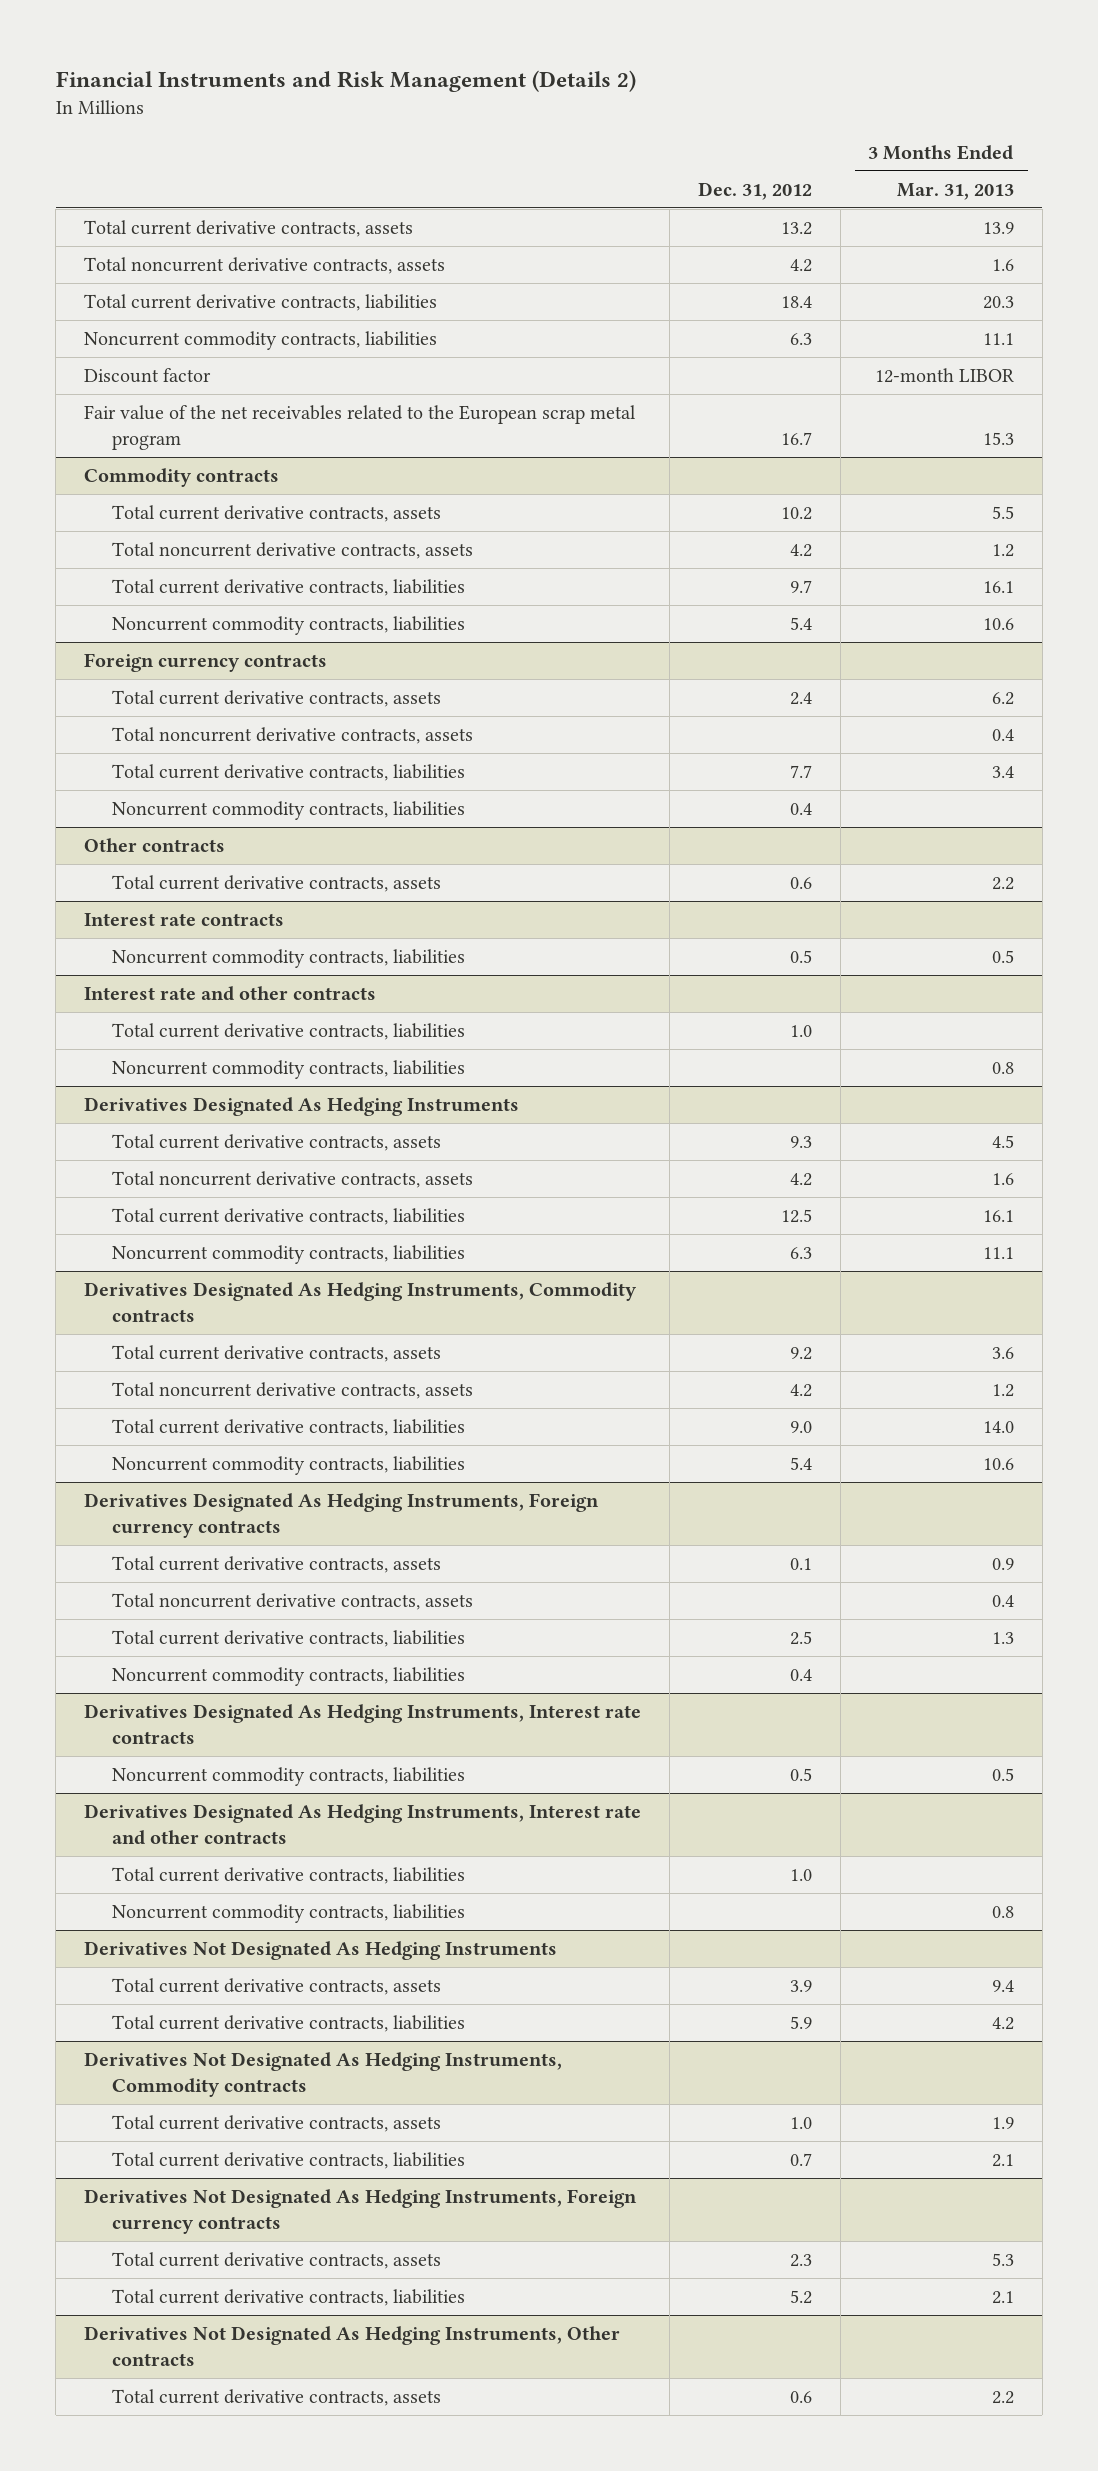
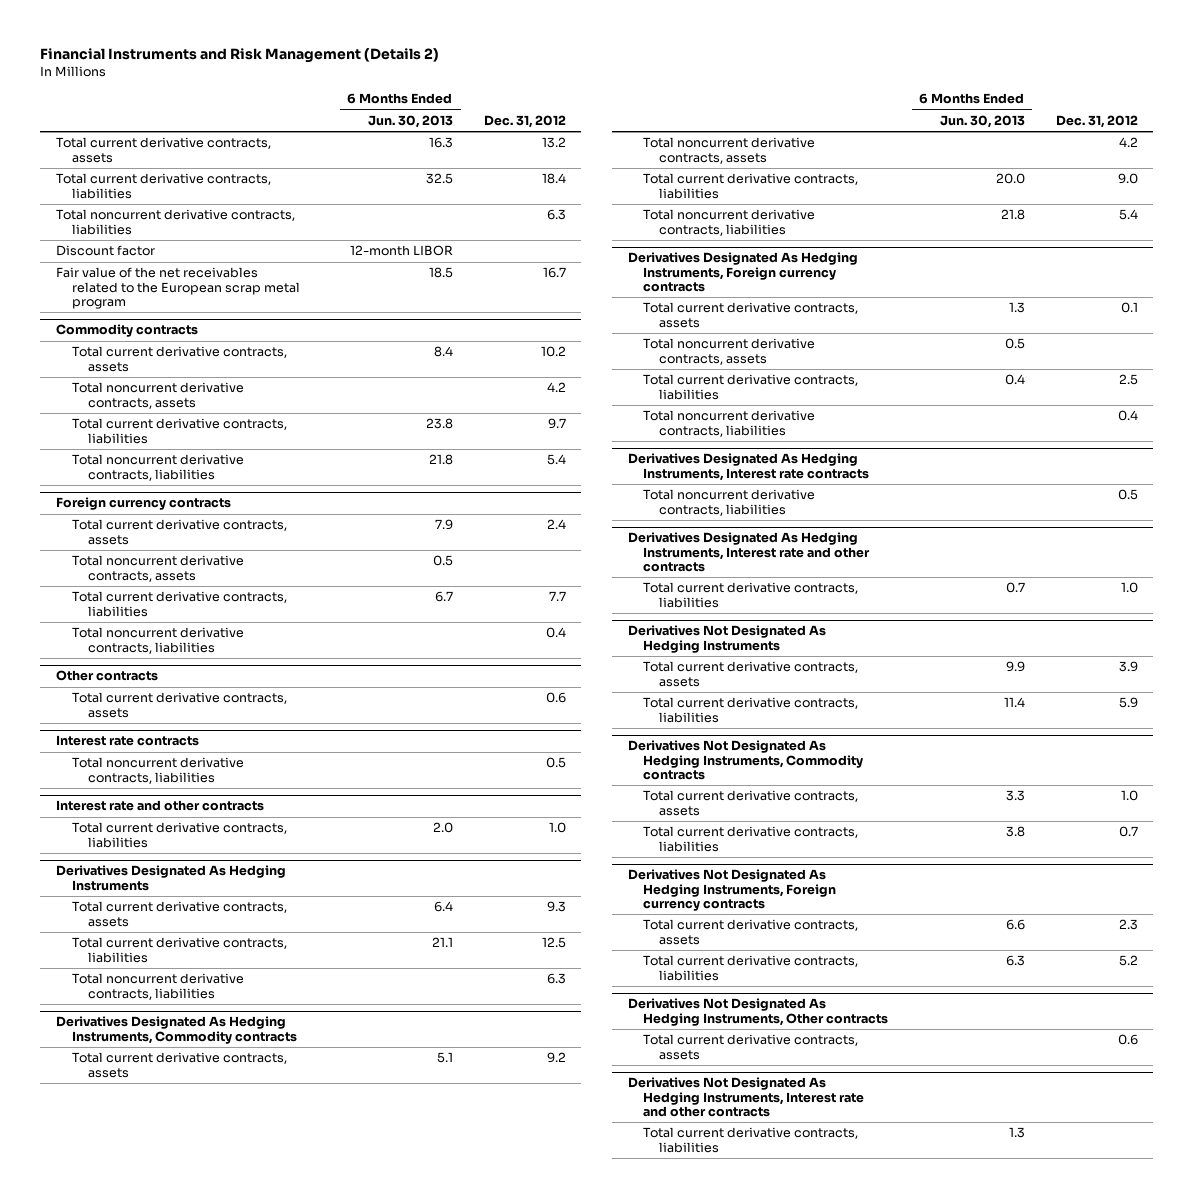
- | Dec. 31, 2012 | 3 Months Ended Mar. 31, 2013
+ | 6 Months Ended Jun. 30, 2013 | Dec. 31, 2012
- Total noncurrent derivative contracts, assets | 4.2 | 1.6
- Noncurrent commodity contracts, liabilities | 6.3 | 11.1
+ Total noncurrent derivative contracts, liabilities | | 6.3
@ Commodity contracts
- Noncurrent commodity contracts, liabilities | 5.4 | 10.6
+ Total noncurrent derivative contracts, liabilities | 21.8 | 5.4
@ Foreign currency contracts
- Noncurrent commodity contracts, liabilities | 0.4 |
+ Total noncurrent derivative contracts, liabilities | | 0.4
@ Interest rate contracts
- Noncurrent commodity contracts, liabilities | 0.5 | 0.5
+ Total noncurrent derivative contracts, liabilities | | 0.5
@ Interest rate and other contracts
- Noncurrent commodity contracts, liabilities | | 0.8
@ Derivatives Designated As Hedging Instruments
- Total noncurrent derivative contracts, assets | 4.2 | 1.6
- Noncurrent commodity contracts, liabilities | 6.3 | 11.1
+ Total noncurrent derivative contracts, liabilities | | 6.3
@ Derivatives Designated As Hedging Instruments, Commodity contracts
- Noncurrent commodity contracts, liabilities | 5.4 | 10.6
+ Total noncurrent derivative contracts, liabilities | 21.8 | 5.4
@ Derivatives Designated As Hedging Instruments, Foreign currency contracts
- Noncurrent commodity contracts, liabilities | 0.4 |
+ Total noncurrent derivative contracts, liabilities | | 0.4
@ Derivatives Designated As Hedging Instruments, Interest rate contracts
- Noncurrent commodity contracts, liabilities | 0.5 | 0.5
+ Total noncurrent derivative contracts, liabilities | | 0.5
@ Derivatives Designated As Hedging Instruments, Interest rate and other contracts
- Noncurrent commodity contracts, liabilities | | 0.8
+ Derivatives Not Designated As Hedging Instruments, Interest rate and other contracts
+ Total current derivative contracts, liabilities | 1.3 |

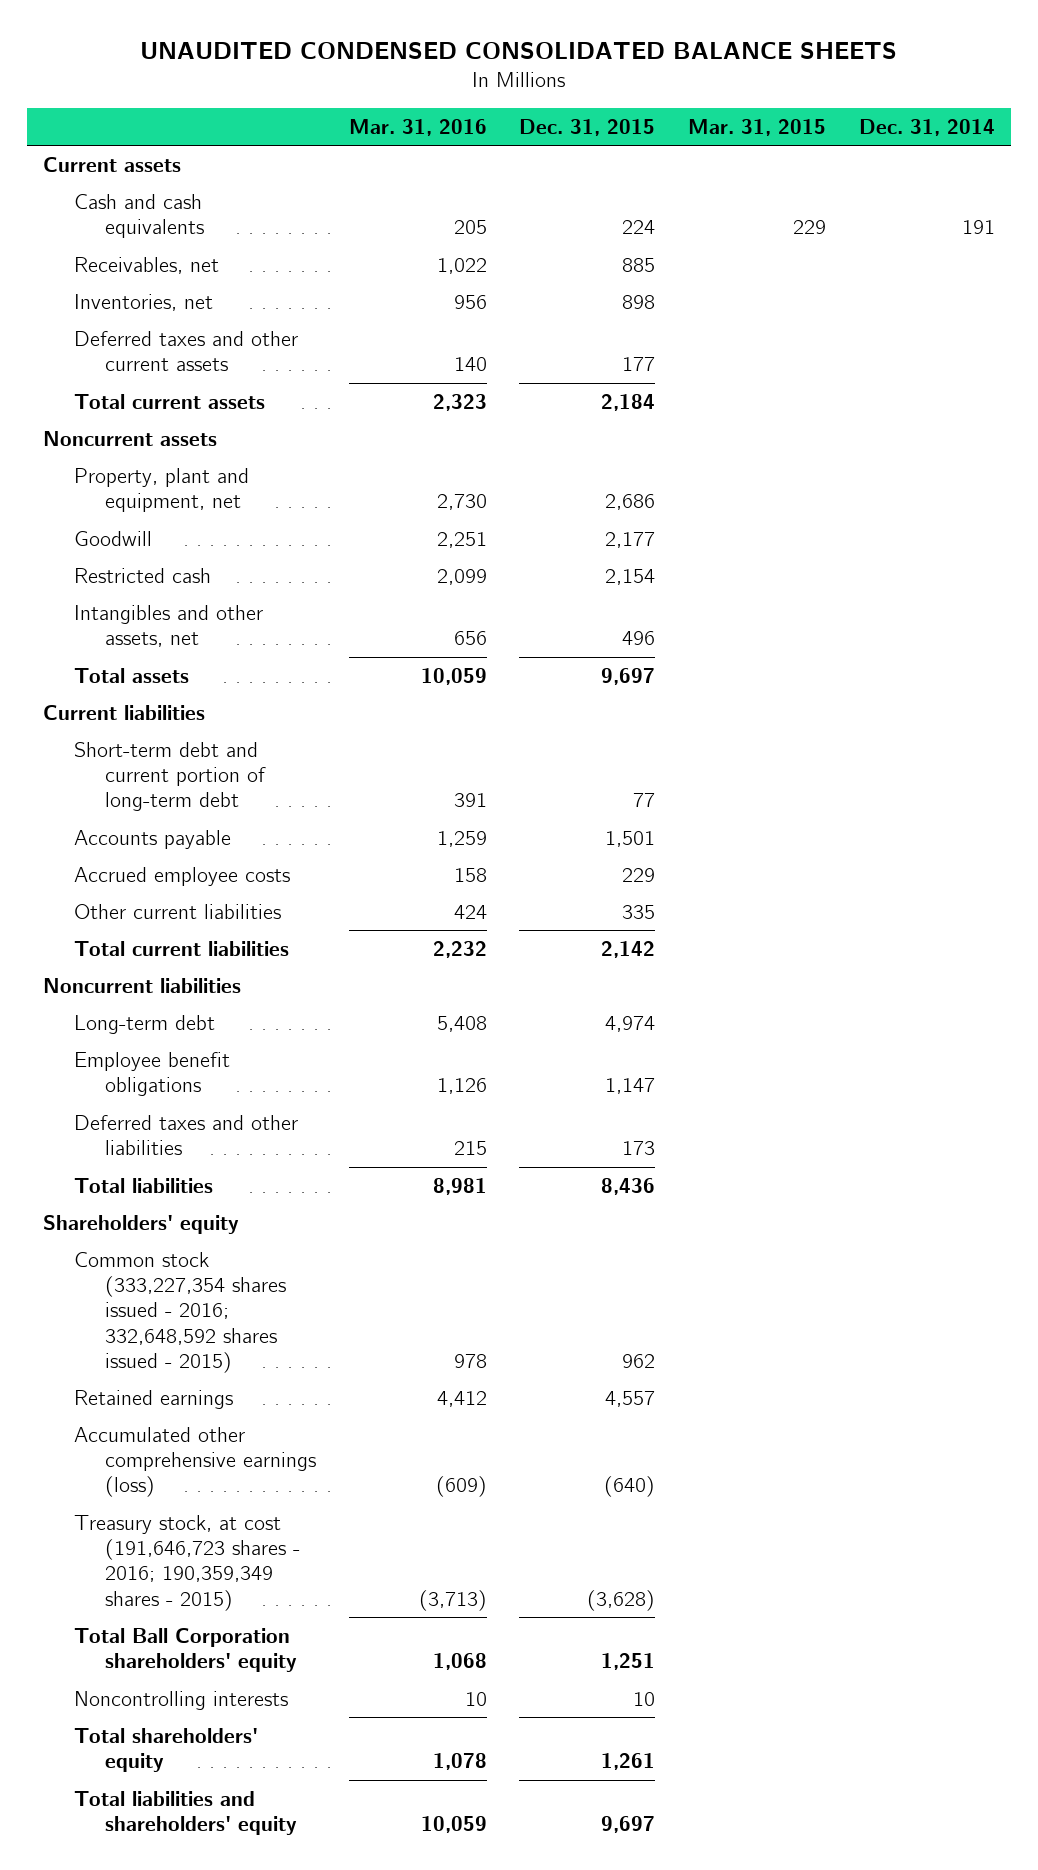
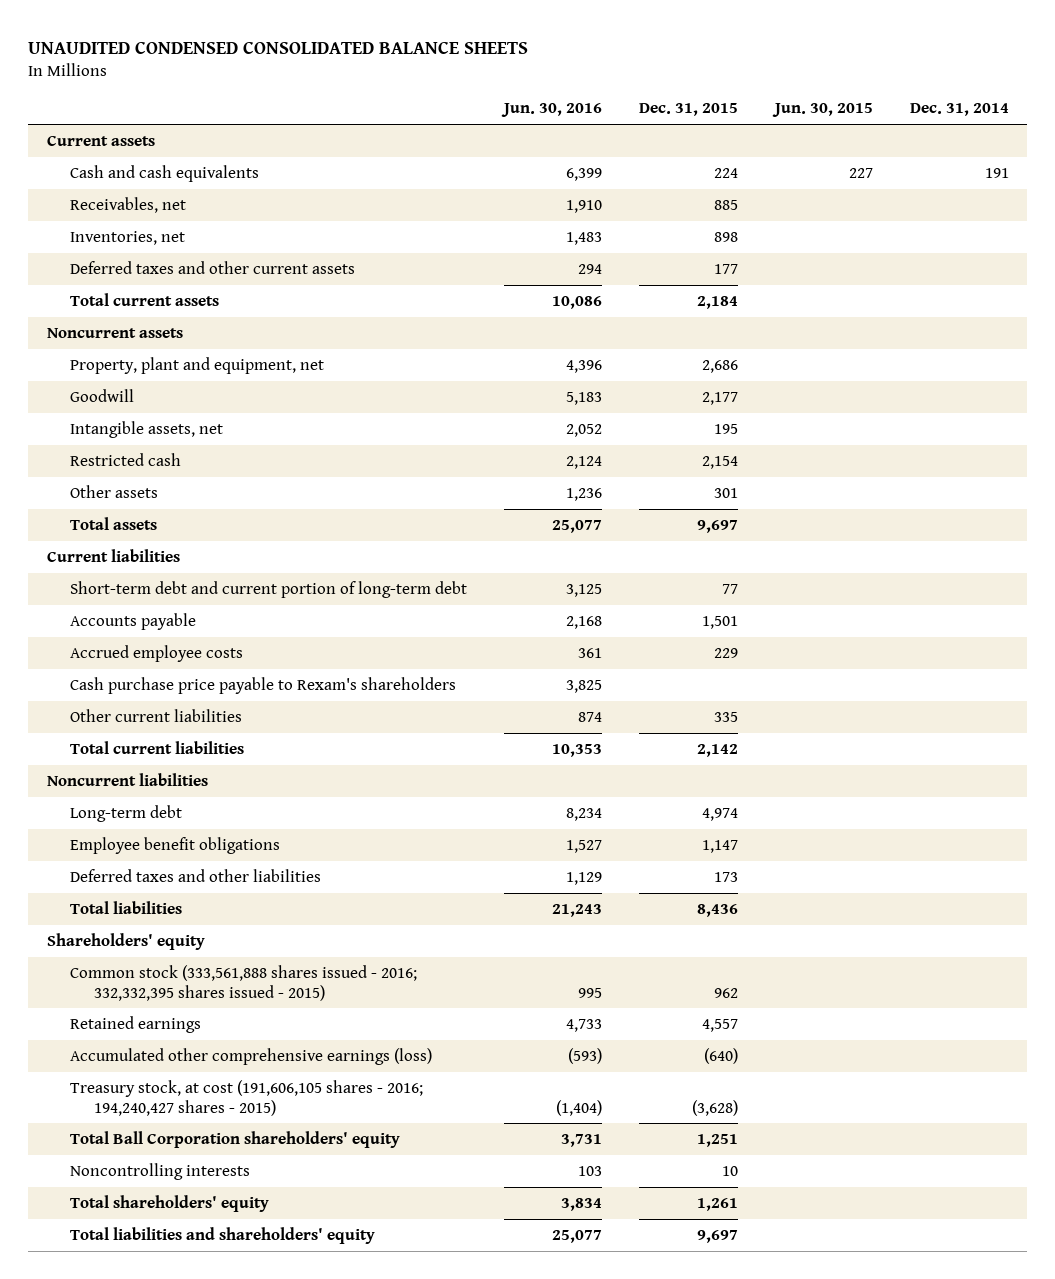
- | Mar. 31, 2016 | Dec. 31, 2015 | Mar. 31, 2015 | Dec. 31, 2014
+ | Jun. 30, 2016 | Dec. 31, 2015 | Jun. 30, 2015 | Dec. 31, 2014
+ Intangible assets, net | 2,052 | 195 | |
- Intangibles and other assets, net | 656 | 496 | |
+ Other assets | 1,236 | 301 | |
+ Cash purchase price payable to Rexam's shareholders | 3,825 | | |
- Common stock (333,227,354 shares issued - 2016; 332,648,592 shares issued - 2015) | 978 | 962 | |
+ Common stock (333,561,888 shares issued - 2016; 332,332,395 shares issued - 2015) | 995 | 962 | |
- Treasury stock, at cost (191,646,723 shares - 2016; 190,359,349 shares - 2015) | (3,713) | (3,628) | |
+ Treasury stock, at cost (191,606,105 shares - 2016; 194,240,427 shares - 2015) | (1,404) | (3,628) | |

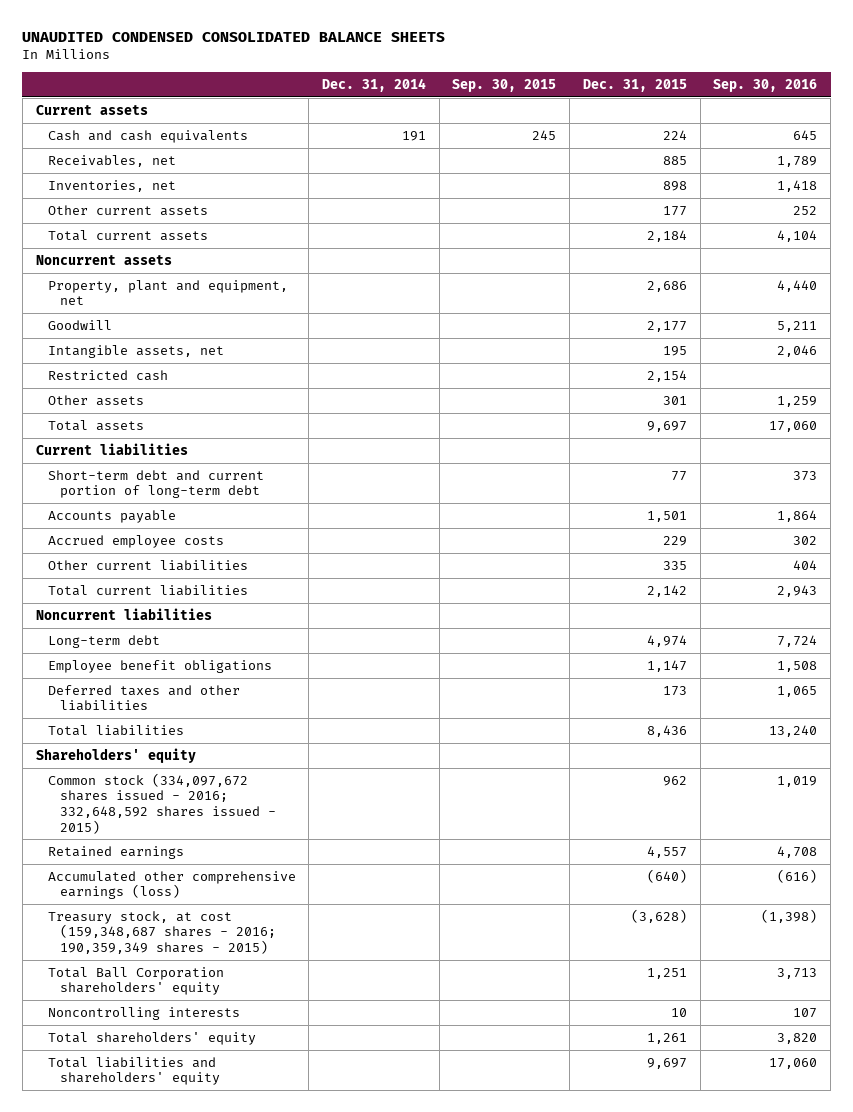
- | Jun. 30, 2016 | Dec. 31, 2015 | Jun. 30, 2015 | Dec. 31, 2014
+ | Dec. 31, 2014 | Sep. 30, 2015 | Dec. 31, 2015 | Sep. 30, 2016
- Deferred taxes and other current assets | 294 | 177 | |
+ Other current assets | | | 177 | 252
- Cash purchase price payable to Rexam's shareholders | 3,825 | | |
- Common stock (333,561,888 shares issued - 2016; 332,332,395 shares issued - 2015) | 995 | 962 | |
+ Common stock (334,097,672 shares issued - 2016; 332,648,592 shares issued - 2015) | | | 962 | 1,019
- Treasury stock, at cost (191,606,105 shares - 2016; 194,240,427 shares - 2015) | (1,404) | (3,628) | |
+ Treasury stock, at cost (159,348,687 shares - 2016; 190,359,349 shares - 2015) | | | (3,628) | (1,398)

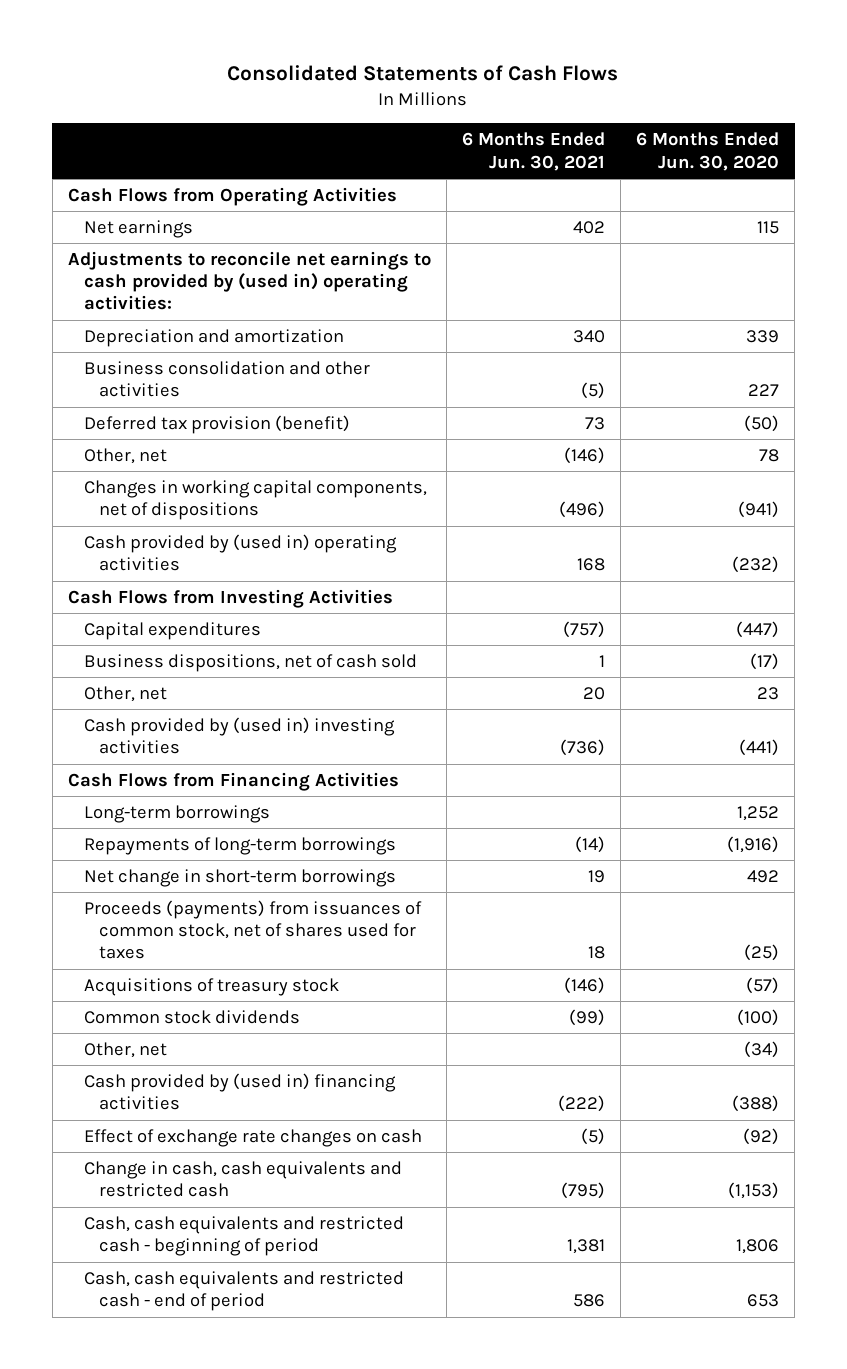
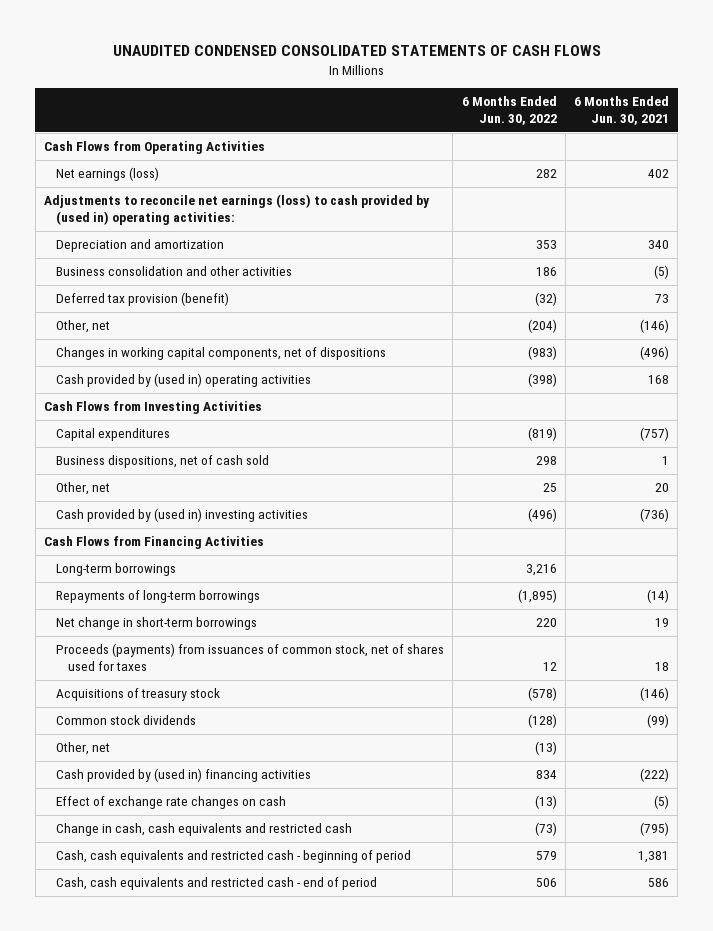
- Consolidated Statements of Cash Flows
+ UNAUDITED CONDENSED CONSOLIDATED STATEMENTS OF CASH FLOWS
- | 6 Months Ended Jun. 30, 2021 | 6 Months Ended Jun. 30, 2020
+ | 6 Months Ended Jun. 30, 2022 | 6 Months Ended Jun. 30, 2021
- Net earnings | 402 | 115
- Adjustments to reconcile net earnings to cash provided by (used in) operating activities:
+ Net earnings (loss) | 282 | 402
+ Adjustments to reconcile net earnings (loss) to cash provided by (used in) operating activities:

